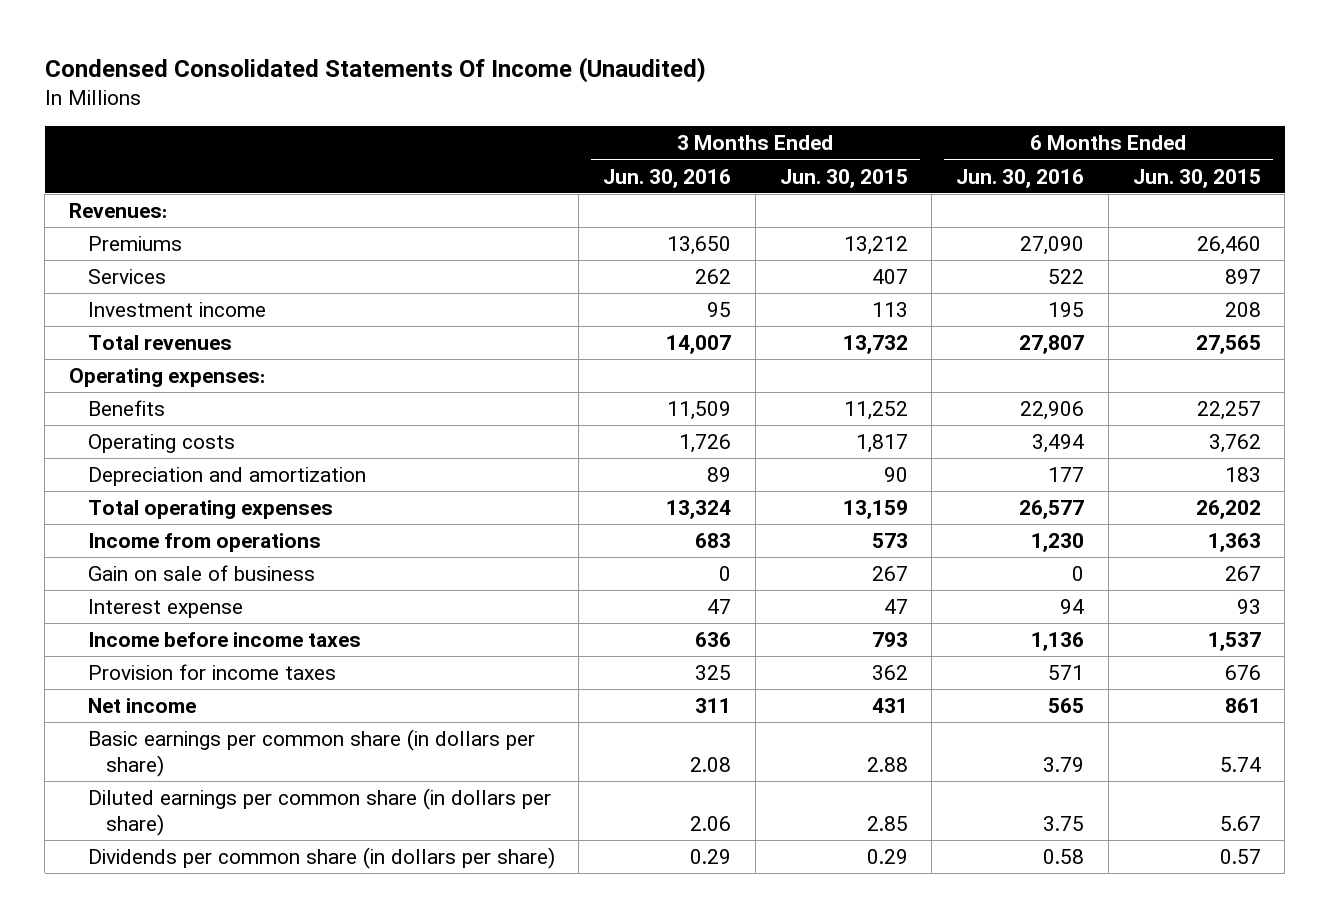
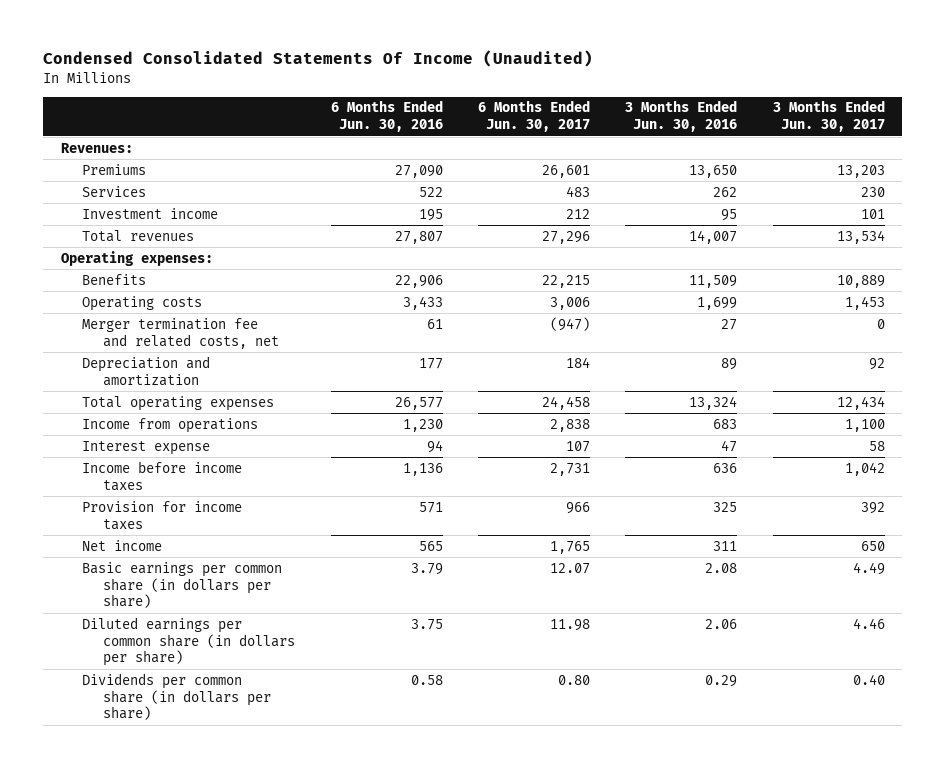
- | 3 Months Ended Jun. 30, 2016 | 3 Months Ended Jun. 30, 2015 | 6 Months Ended Jun. 30, 2016 | 6 Months Ended Jun. 30, 2015
+ | 6 Months Ended Jun. 30, 2016 | 6 Months Ended Jun. 30, 2017 | 3 Months Ended Jun. 30, 2016 | 3 Months Ended Jun. 30, 2017
- Operating costs | 1,726 | 1,817 | 3,494 | 3,762
+ Operating costs | 3,433 | 3,006 | 1,699 | 1,453
+ Merger termination fee and related costs, net | 61 | (947) | 27 | 0
- Gain on sale of business | 0 | 267 | 0 | 267

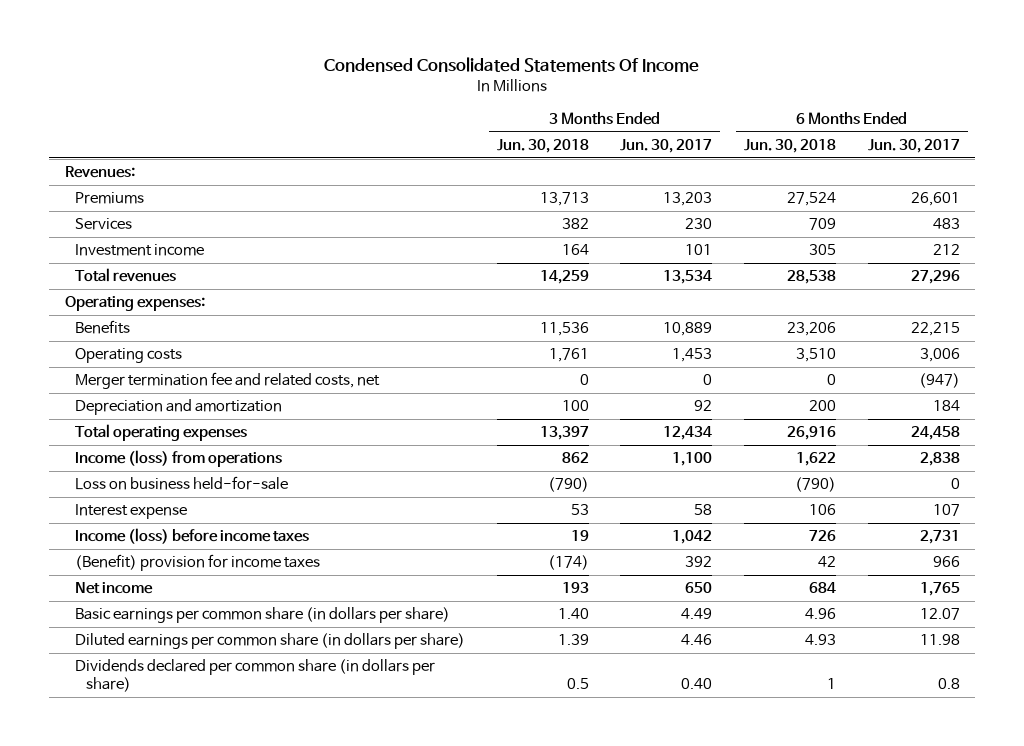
- Condensed Consolidated Statements Of Income (Unaudited)
+ Condensed Consolidated Statements Of Income
- | 6 Months Ended Jun. 30, 2016 | 6 Months Ended Jun. 30, 2017 | 3 Months Ended Jun. 30, 2016 | 3 Months Ended Jun. 30, 2017
+ | 3 Months Ended Jun. 30, 2018 | 3 Months Ended Jun. 30, 2017 | 6 Months Ended Jun. 30, 2018 | 6 Months Ended Jun. 30, 2017
- Income from operations | 1,230 | 2,838 | 683 | 1,100
+ Income (loss) from operations | 862 | 1,100 | 1,622 | 2,838
+ Loss on business held-for-sale | (790) | | (790) | 0
- Income before income taxes | 1,136 | 2,731 | 636 | 1,042
- Provision for income taxes | 571 | 966 | 325 | 392
+ Income (loss) before income taxes | 19 | 1,042 | 726 | 2,731
+ (Benefit) provision for income taxes | (174) | 392 | 42 | 966
- Dividends per common share (in dollars per share) | 0.58 | 0.80 | 0.29 | 0.40
+ Dividends declared per common share (in dollars per share) | 0.5 | 0.40 | 1 | 0.8

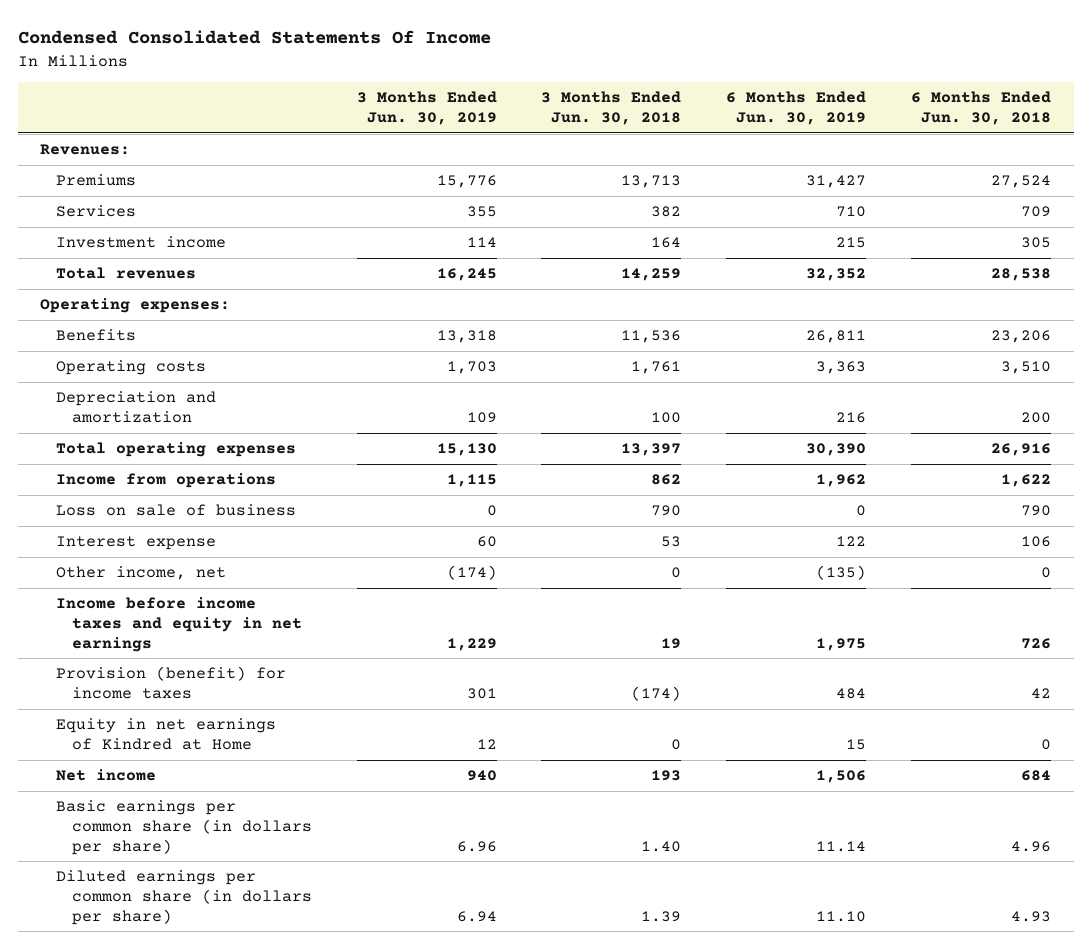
- | 3 Months Ended Jun. 30, 2018 | 3 Months Ended Jun. 30, 2017 | 6 Months Ended Jun. 30, 2018 | 6 Months Ended Jun. 30, 2017
+ | 3 Months Ended Jun. 30, 2019 | 3 Months Ended Jun. 30, 2018 | 6 Months Ended Jun. 30, 2019 | 6 Months Ended Jun. 30, 2018
- Merger termination fee and related costs, net | 0 | 0 | 0 | (947)
- Income (loss) from operations | 862 | 1,100 | 1,622 | 2,838
- Loss on business held-for-sale | (790) | | (790) | 0
+ Income from operations | 1,115 | 862 | 1,962 | 1,622
+ Loss on sale of business | 0 | 790 | 0 | 790
- Income (loss) before income taxes | 19 | 1,042 | 726 | 2,731
- (Benefit) provision for income taxes | (174) | 392 | 42 | 966
+ Other income, net | (174) | 0 | (135) | 0
+ Income before income taxes and equity in net earnings | 1,229 | 19 | 1,975 | 726
+ Provision (benefit) for income taxes | 301 | (174) | 484 | 42
+ Equity in net earnings of Kindred at Home | 12 | 0 | 15 | 0
- Dividends declared per common share (in dollars per share) | 0.5 | 0.40 | 1 | 0.8

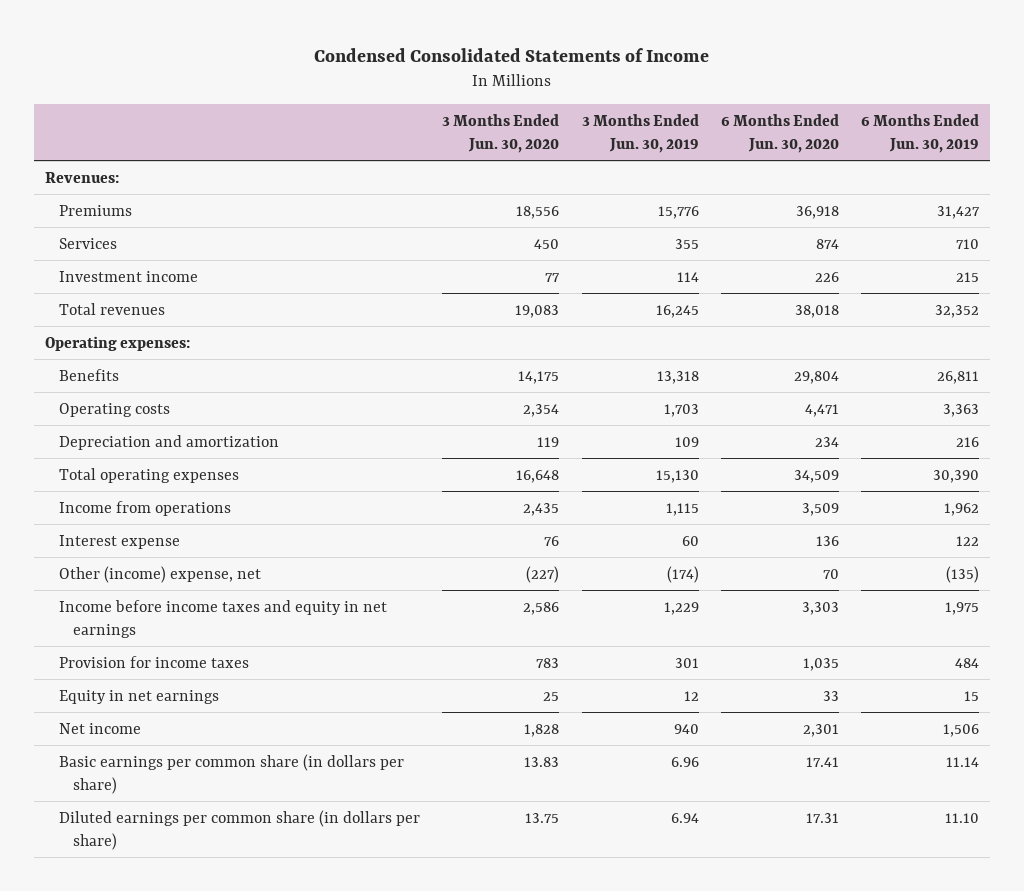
- Condensed Consolidated Statements Of Income
+ Condensed Consolidated Statements of Income
- | 3 Months Ended Jun. 30, 2019 | 3 Months Ended Jun. 30, 2018 | 6 Months Ended Jun. 30, 2019 | 6 Months Ended Jun. 30, 2018
+ | 3 Months Ended Jun. 30, 2020 | 3 Months Ended Jun. 30, 2019 | 6 Months Ended Jun. 30, 2020 | 6 Months Ended Jun. 30, 2019
- Loss on sale of business | 0 | 790 | 0 | 790
- Other income, net | (174) | 0 | (135) | 0
+ Other (income) expense, net | (227) | (174) | 70 | (135)
- Provision (benefit) for income taxes | 301 | (174) | 484 | 42
- Equity in net earnings of Kindred at Home | 12 | 0 | 15 | 0
+ Provision for income taxes | 783 | 301 | 1,035 | 484
+ Equity in net earnings | 25 | 12 | 33 | 15

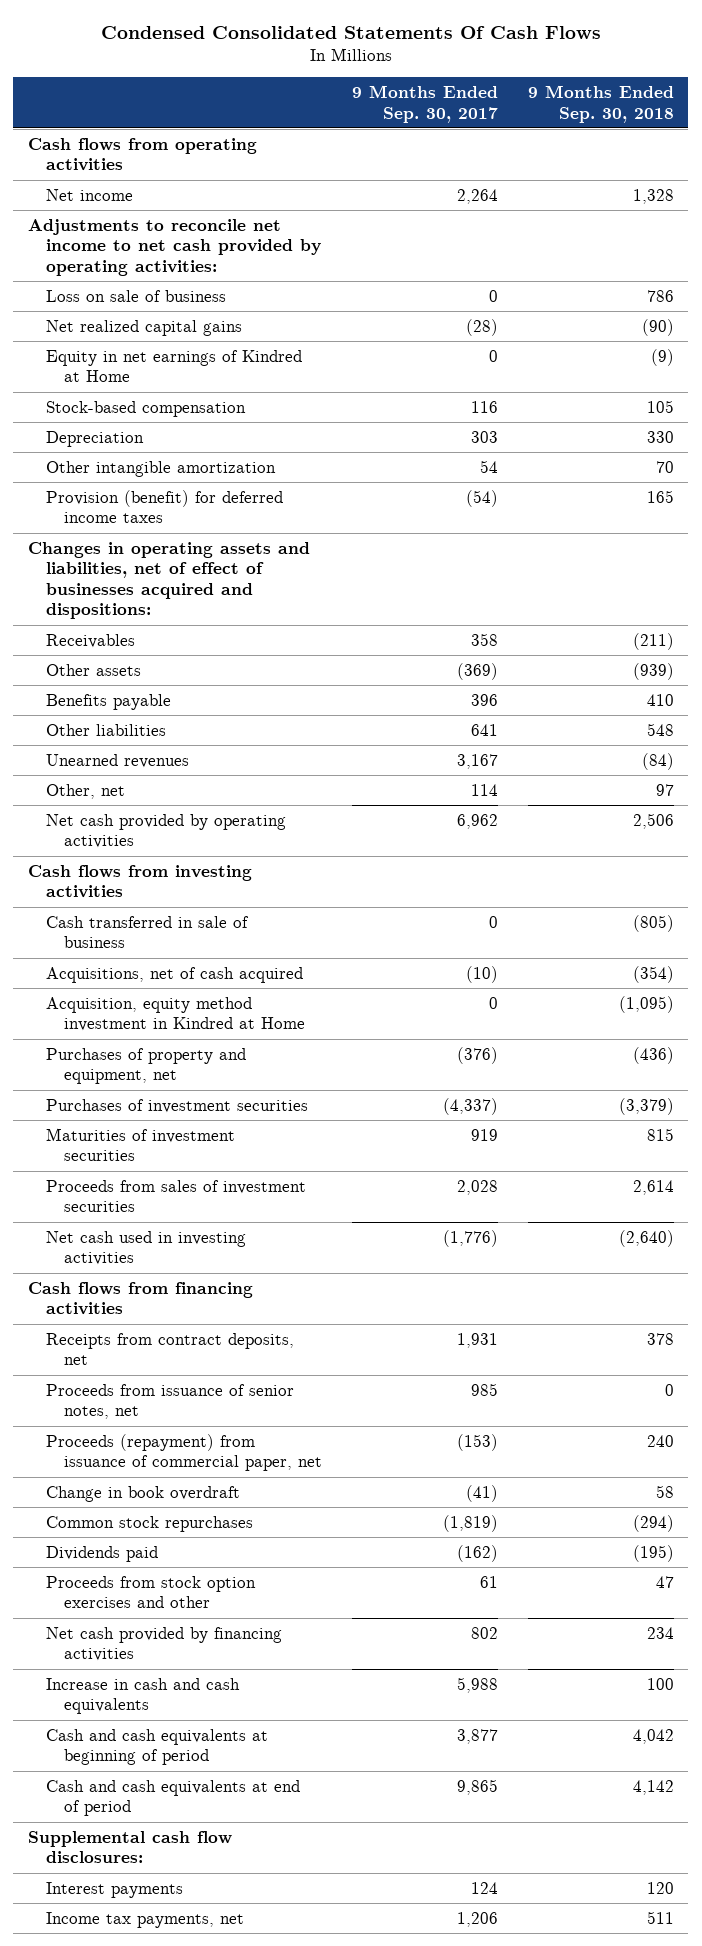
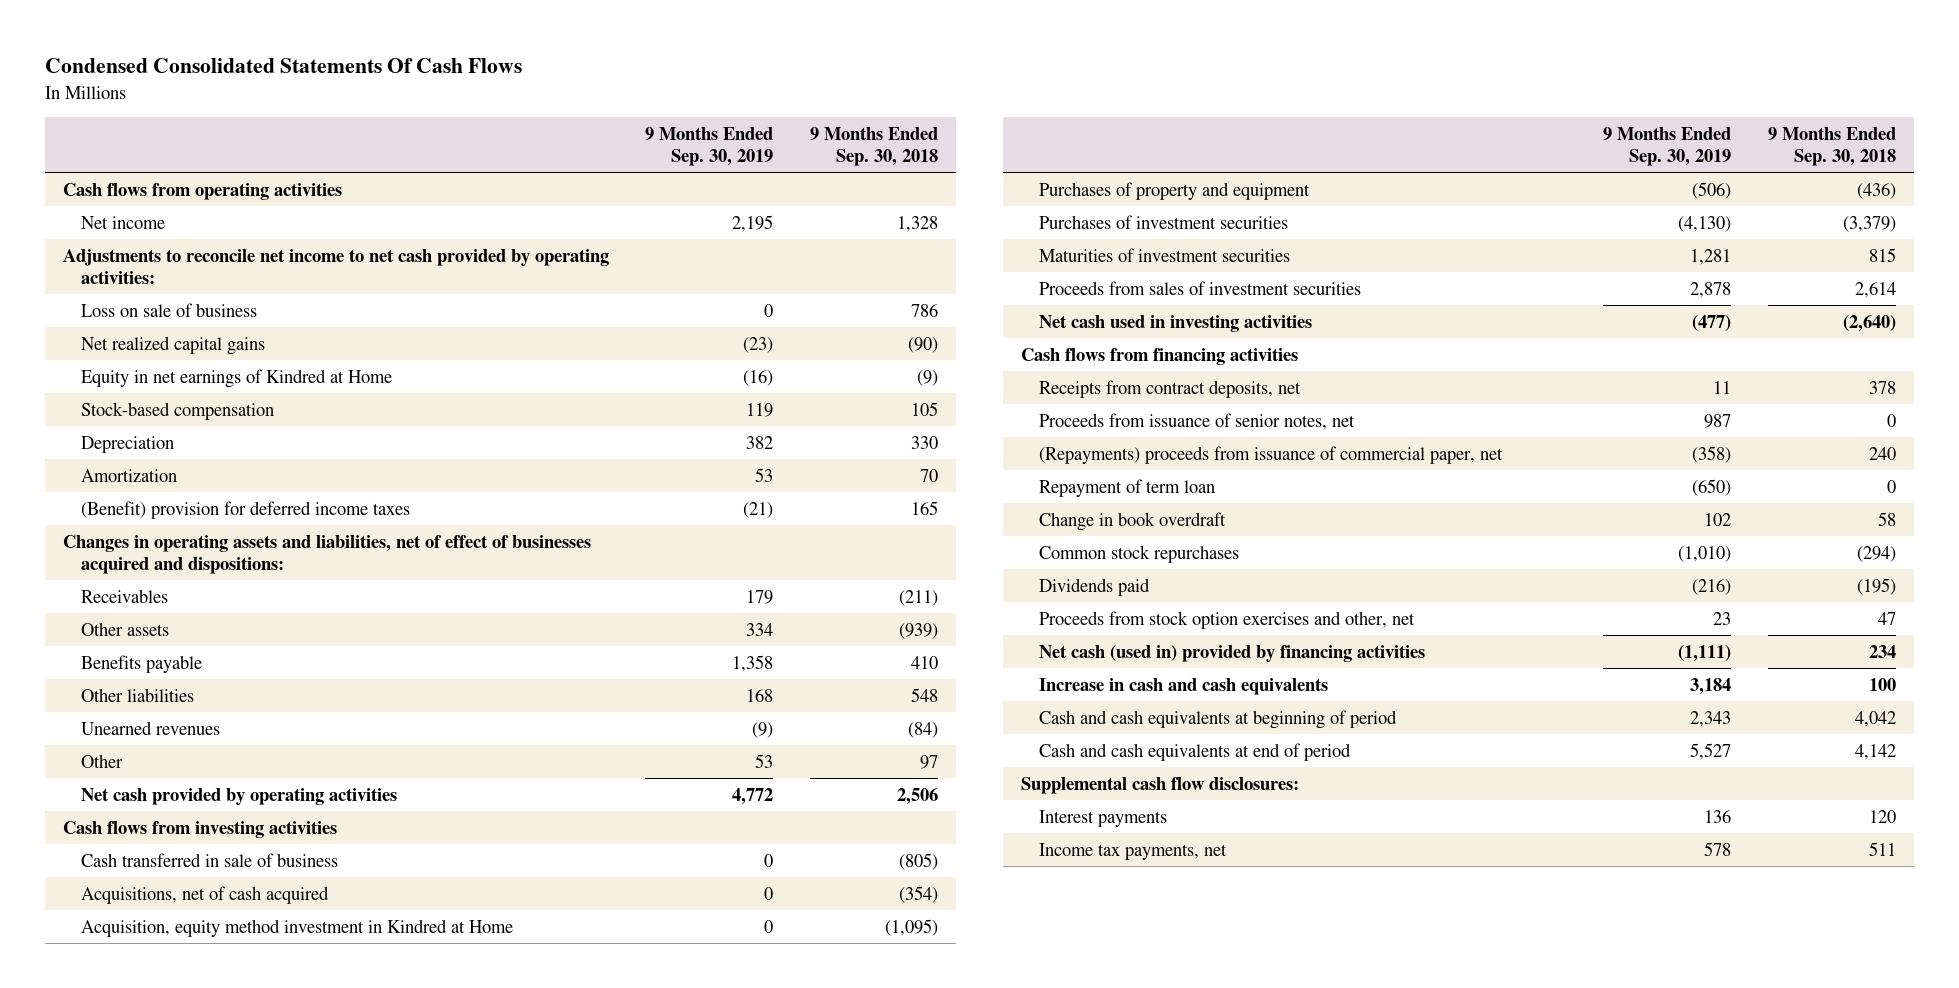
- | 9 Months Ended Sep. 30, 2017 | 9 Months Ended Sep. 30, 2018
+ | 9 Months Ended Sep. 30, 2019 | 9 Months Ended Sep. 30, 2018
- Other intangible amortization | 54 | 70
- Provision (benefit) for deferred income taxes | (54) | 165
+ Amortization | 53 | 70
+ (Benefit) provision for deferred income taxes | (21) | 165
- Other, net | 114 | 97
+ Other | 53 | 97
- Purchases of property and equipment, net | (376) | (436)
+ Purchases of property and equipment | (506) | (436)
- Proceeds (repayment) from issuance of commercial paper, net | (153) | 240
+ (Repayments) proceeds from issuance of commercial paper, net | (358) | 240
+ Repayment of term loan | (650) | 0
- Proceeds from stock option exercises and other | 61 | 47
- Net cash provided by financing activities | 802 | 234
+ Proceeds from stock option exercises and other, net | 23 | 47
+ Net cash (used in) provided by financing activities | (1,111) | 234

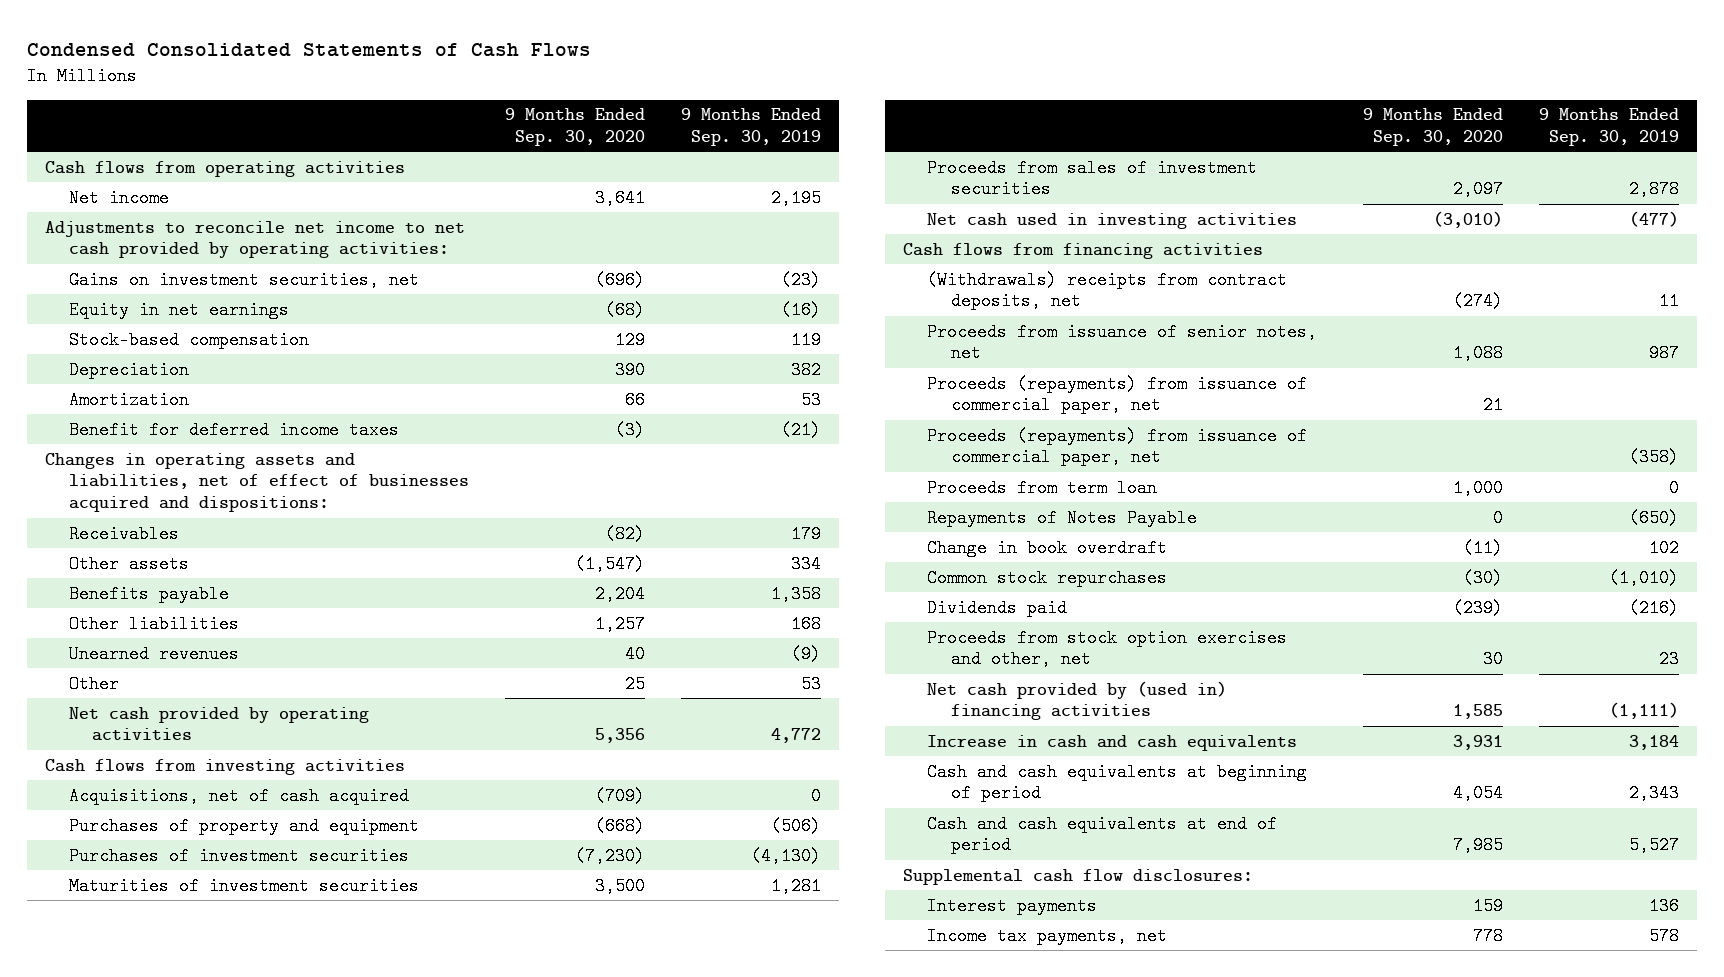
- Condensed Consolidated Statements Of Cash Flows
+ Condensed Consolidated Statements of Cash Flows
- | 9 Months Ended Sep. 30, 2019 | 9 Months Ended Sep. 30, 2018
+ | 9 Months Ended Sep. 30, 2020 | 9 Months Ended Sep. 30, 2019
- Loss on sale of business | 0 | 786
- Net realized capital gains | (23) | (90)
- Equity in net earnings of Kindred at Home | (16) | (9)
+ Gains on investment securities, net | (696) | (23)
+ Equity in net earnings | (68) | (16)
- (Benefit) provision for deferred income taxes | (21) | 165
+ Benefit for deferred income taxes | (3) | (21)
- Cash transferred in sale of business | 0 | (805)
- Acquisition, equity method investment in Kindred at Home | 0 | (1,095)
- Receipts from contract deposits, net | 11 | 378
+ (Withdrawals) receipts from contract deposits, net | (274) | 11
- (Repayments) proceeds from issuance of commercial paper, net | (358) | 240
- Repayment of term loan | (650) | 0
+ Proceeds (repayments) from issuance of commercial paper, net | 21 |
+ Proceeds (repayments) from issuance of commercial paper, net | | (358)
+ Proceeds from term loan | 1,000 | 0
+ Repayments of Notes Payable | 0 | (650)
- Net cash (used in) provided by financing activities | (1,111) | 234
+ Net cash provided by (used in) financing activities | 1,585 | (1,111)

